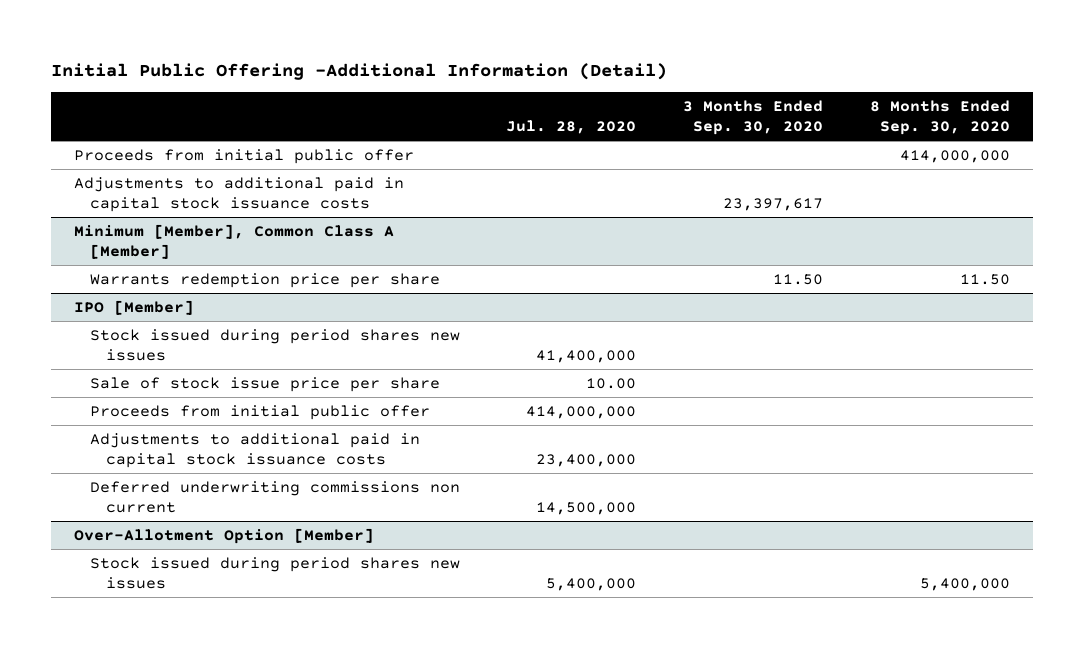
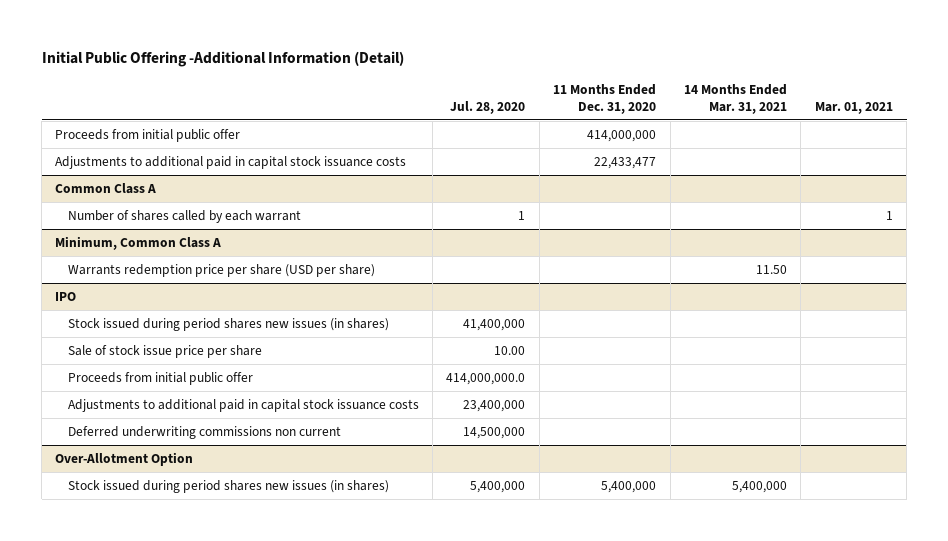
- | Jul. 28, 2020 | 3 Months Ended Sep. 30, 2020 | 8 Months Ended Sep. 30, 2020
+ | Jul. 28, 2020 | 11 Months Ended Dec. 31, 2020 | 14 Months Ended Mar. 31, 2021 | Mar. 01, 2021
- Minimum [Member], Common Class A [Member]
- Warrants redemption price per share | | 11.50 | 11.50
- IPO [Member]
- Stock issued during period shares new issues | 41,400,000 | |
+ Common Class A
+ Number of shares called by each warrant | 1 | | | 1
+ Minimum, Common Class A
+ Warrants redemption price per share (USD per share) | | | 11.50 |
+ IPO
+ Stock issued during period shares new issues (in shares) | 41,400,000 | | |
- Proceeds from initial public offer | 414,000,000 | |
+ Proceeds from initial public offer | 414,000,000.0 | | |
- Over-Allotment Option [Member]
- Stock issued during period shares new issues | 5,400,000 | | 5,400,000
+ Over-Allotment Option
+ Stock issued during period shares new issues (in shares) | 5,400,000 | 5,400,000 | 5,400,000 |

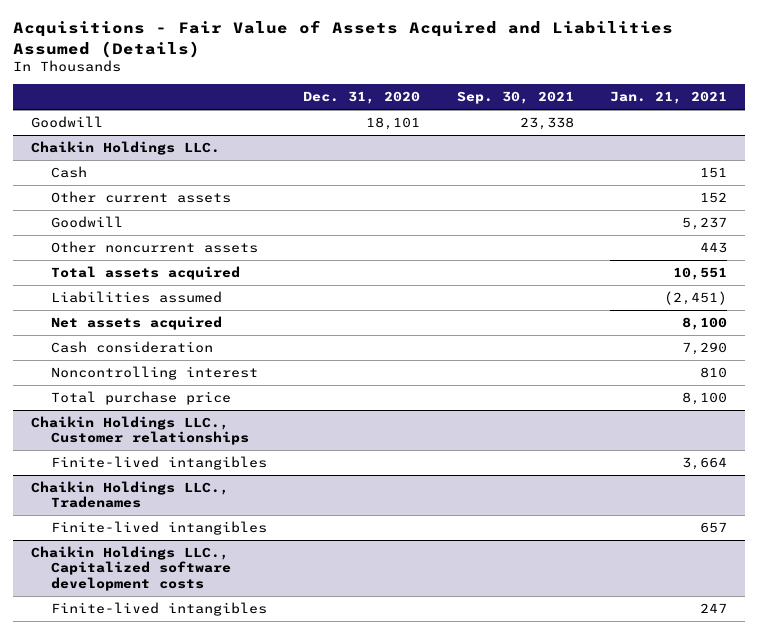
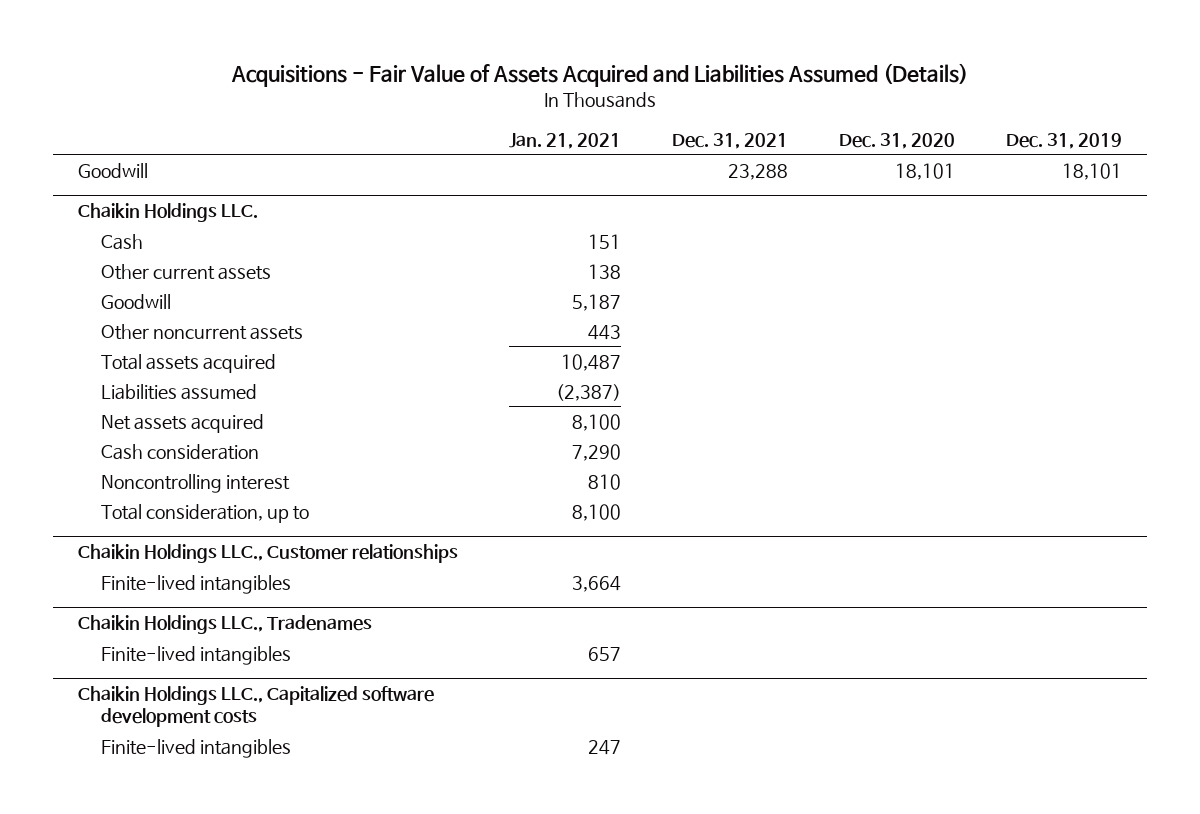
- | Dec. 31, 2020 | Sep. 30, 2021 | Jan. 21, 2021
+ | Jan. 21, 2021 | Dec. 31, 2021 | Dec. 31, 2020 | Dec. 31, 2019
@ Chaikin Holdings LLC.
- Other current assets | | | 152
- Goodwill | | | 5,237
+ Other current assets | 138 | | |
+ Goodwill | 5,187 | | |
- Total assets acquired | | | 10,551
- Liabilities assumed | | | (2,451)
+ Total assets acquired | 10,487 | | |
+ Liabilities assumed | (2,387) | | |
- Total purchase price | | | 8,100
+ Total consideration, up to | 8,100 | | |

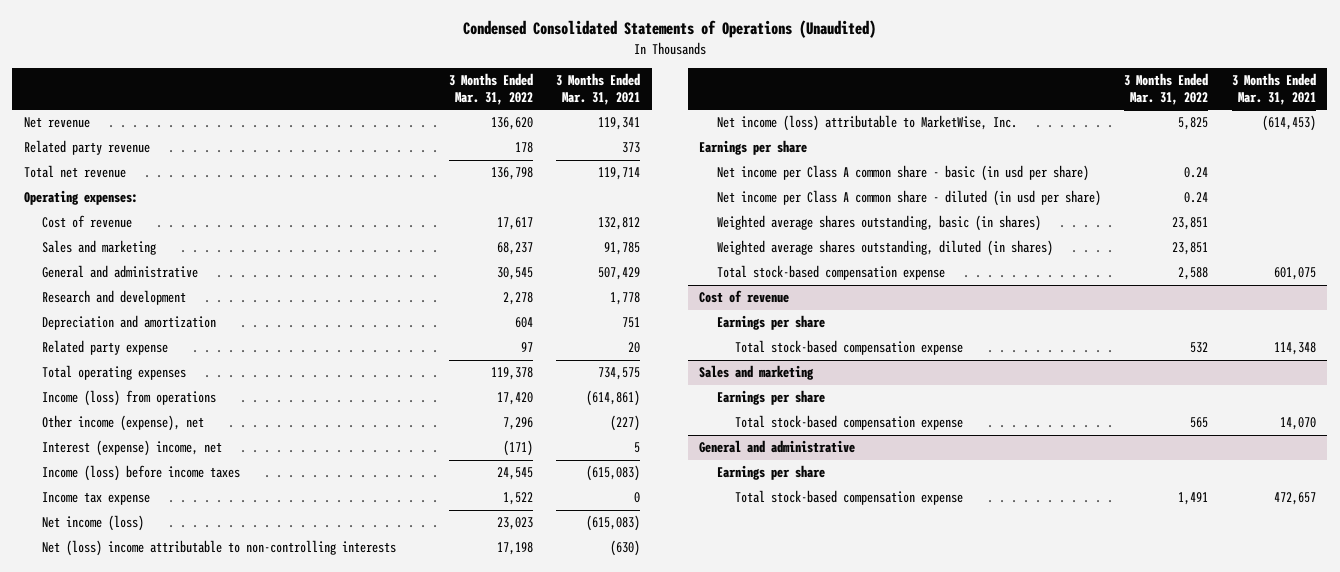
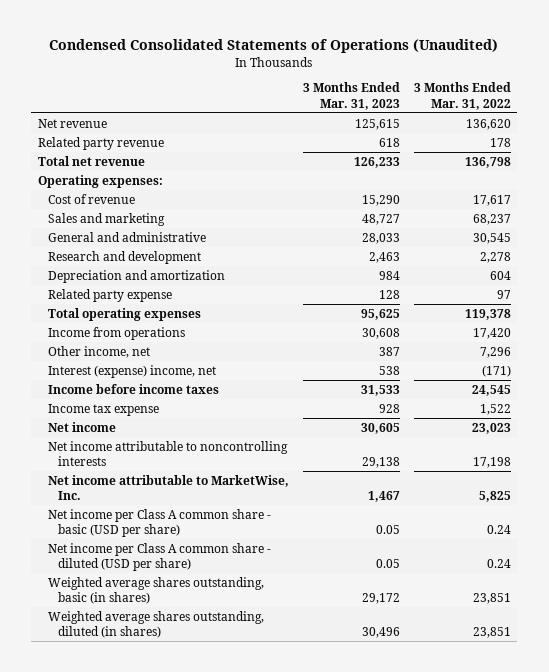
- | 3 Months Ended Mar. 31, 2022 | 3 Months Ended Mar. 31, 2021
+ | 3 Months Ended Mar. 31, 2023 | 3 Months Ended Mar. 31, 2022
- Income (loss) from operations | 17,420 | (614,861)
- Other income (expense), net | 7,296 | (227)
+ Income from operations | 30,608 | 17,420
+ Other income, net | 387 | 7,296
- Income (loss) before income taxes | 24,545 | (615,083)
+ Income before income taxes | 31,533 | 24,545
- Net income (loss) | 23,023 | (615,083)
- Net (loss) income attributable to non-controlling interests | 17,198 | (630)
- Net income (loss) attributable to MarketWise, Inc. | 5,825 | (614,453)
- Earnings per share
- Net income per Class A common share - basic (in usd per share) | 0.24 |
- Net income per Class A common share - diluted (in usd per share) | 0.24 |
+ Net income | 30,605 | 23,023
+ Net income attributable to noncontrolling interests | 29,138 | 17,198
+ Net income attributable to MarketWise, Inc. | 1,467 | 5,825
+ Net income per Class A common share - basic (USD per share) | 0.05 | 0.24
+ Net income per Class A common share - diluted (USD per share) | 0.05 | 0.24
- Total stock-based compensation expense | 2,588 | 601,075
- Cost of revenue
- Earnings per share
- Total stock-based compensation expense | 532 | 114,348
- Sales and marketing
- Earnings per share
- Total stock-based compensation expense | 565 | 14,070
- General and administrative
- Earnings per share
- Total stock-based compensation expense | 1,491 | 472,657

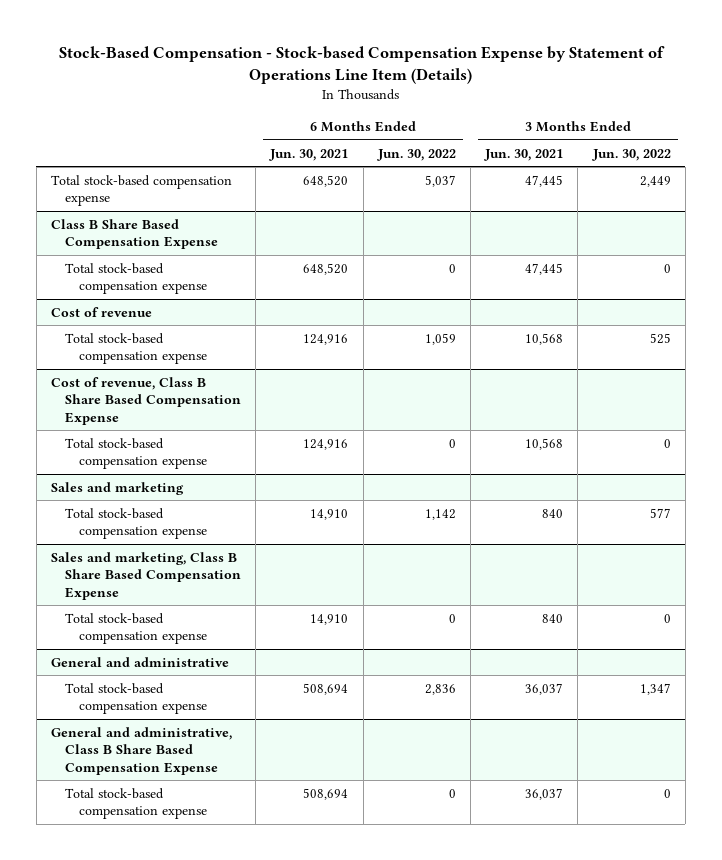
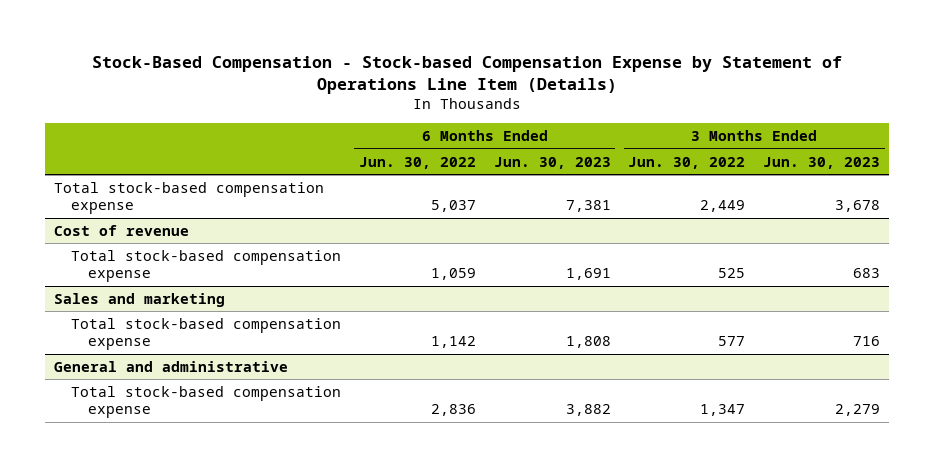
- | 6 Months Ended Jun. 30, 2021 | 6 Months Ended Jun. 30, 2022 | 3 Months Ended Jun. 30, 2021 | 3 Months Ended Jun. 30, 2022
+ | 6 Months Ended Jun. 30, 2022 | 6 Months Ended Jun. 30, 2023 | 3 Months Ended Jun. 30, 2022 | 3 Months Ended Jun. 30, 2023
- Class B Share Based Compensation Expense
- Total stock-based compensation expense | 648,520 | 0 | 47,445 | 0
- Cost of revenue, Class B Share Based Compensation Expense
- Total stock-based compensation expense | 124,916 | 0 | 10,568 | 0
- Sales and marketing, Class B Share Based Compensation Expense
- Total stock-based compensation expense | 14,910 | 0 | 840 | 0
- General and administrative, Class B Share Based Compensation Expense
- Total stock-based compensation expense | 508,694 | 0 | 36,037 | 0

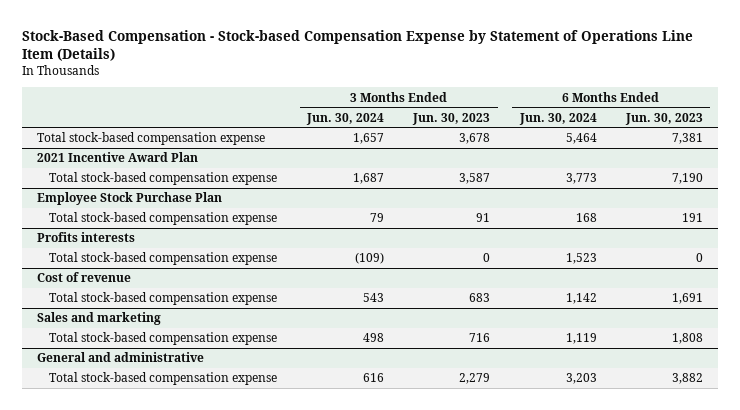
- | 6 Months Ended Jun. 30, 2022 | 6 Months Ended Jun. 30, 2023 | 3 Months Ended Jun. 30, 2022 | 3 Months Ended Jun. 30, 2023
+ | 3 Months Ended Jun. 30, 2024 | 3 Months Ended Jun. 30, 2023 | 6 Months Ended Jun. 30, 2024 | 6 Months Ended Jun. 30, 2023
+ 2021 Incentive Award Plan
+ Total stock-based compensation expense | 1,687 | 3,587 | 3,773 | 7,190
+ Employee Stock Purchase Plan
+ Total stock-based compensation expense | 79 | 91 | 168 | 191
+ Profits interests
+ Total stock-based compensation expense | (109) | 0 | 1,523 | 0

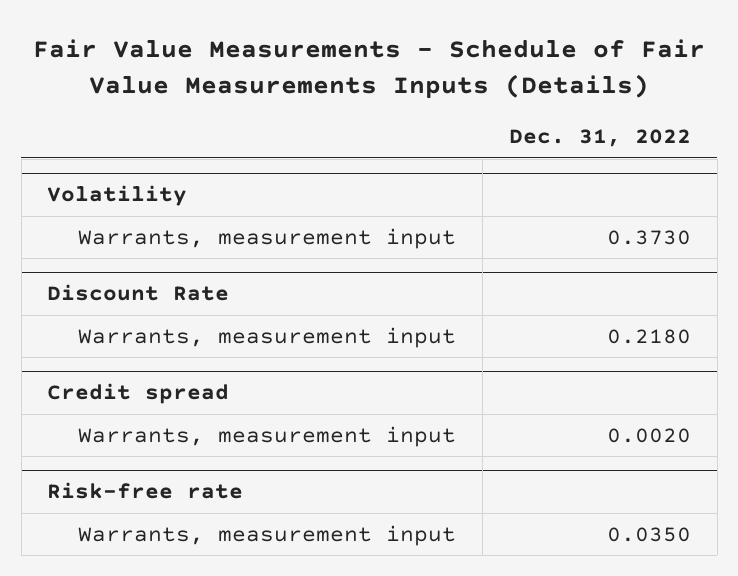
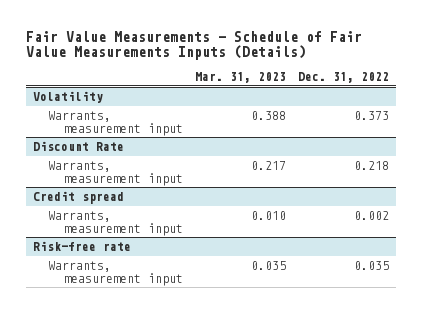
- | Dec. 31, 2022
+ | Mar. 31, 2023 | Dec. 31, 2022
@ Volatility
- Warrants, measurement input | 0.3730
+ Warrants, measurement input | 0.388 | 0.373
@ Discount Rate
- Warrants, measurement input | 0.2180
+ Warrants, measurement input | 0.217 | 0.218
@ Credit spread
- Warrants, measurement input | 0.0020
+ Warrants, measurement input | 0.010 | 0.002
@ Risk-free rate
- Warrants, measurement input | 0.0350
+ Warrants, measurement input | 0.035 | 0.035

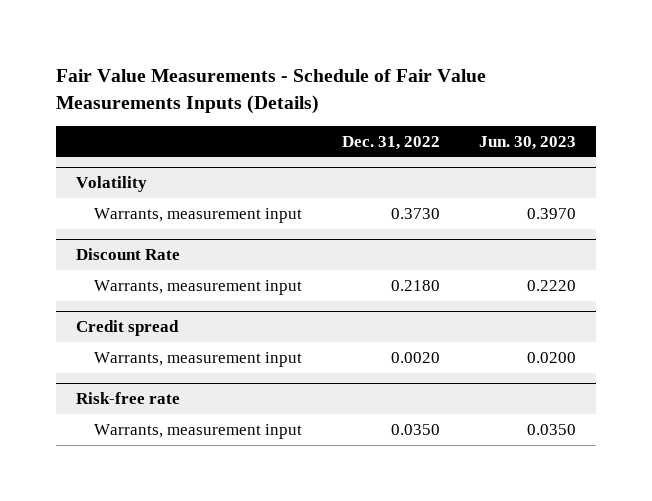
- | Mar. 31, 2023 | Dec. 31, 2022
+ | Dec. 31, 2022 | Jun. 30, 2023
@ Volatility
- Warrants, measurement input | 0.388 | 0.373
+ Warrants, measurement input | 0.3730 | 0.3970
@ Discount Rate
- Warrants, measurement input | 0.217 | 0.218
+ Warrants, measurement input | 0.2180 | 0.2220
@ Credit spread
- Warrants, measurement input | 0.010 | 0.002
+ Warrants, measurement input | 0.0020 | 0.0200
@ Risk-free rate
- Warrants, measurement input | 0.035 | 0.035
+ Warrants, measurement input | 0.0350 | 0.0350

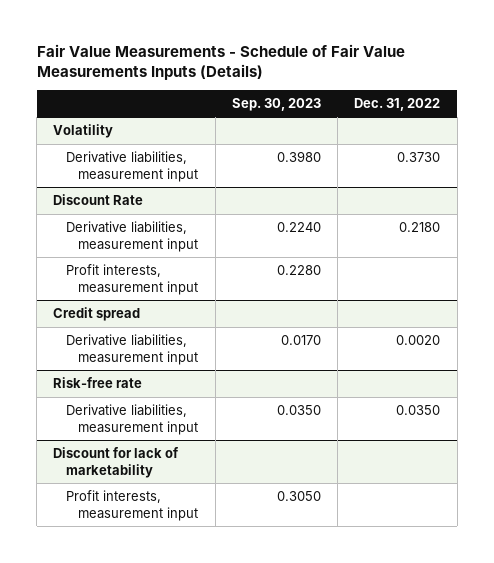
- | Dec. 31, 2022 | Jun. 30, 2023
+ | Sep. 30, 2023 | Dec. 31, 2022
@ Volatility
- Warrants, measurement input | 0.3730 | 0.3970
+ Derivative liabilities, measurement input | 0.3980 | 0.3730
@ Discount Rate
- Warrants, measurement input | 0.2180 | 0.2220
+ Derivative liabilities, measurement input | 0.2240 | 0.2180
+ Profit interests, measurement input | 0.2280 |
@ Credit spread
- Warrants, measurement input | 0.0020 | 0.0200
+ Derivative liabilities, measurement input | 0.0170 | 0.0020
@ Risk-free rate
- Warrants, measurement input | 0.0350 | 0.0350
+ Derivative liabilities, measurement input | 0.0350 | 0.0350
+ Discount for lack of marketability
+ Profit interests, measurement input | 0.3050 |

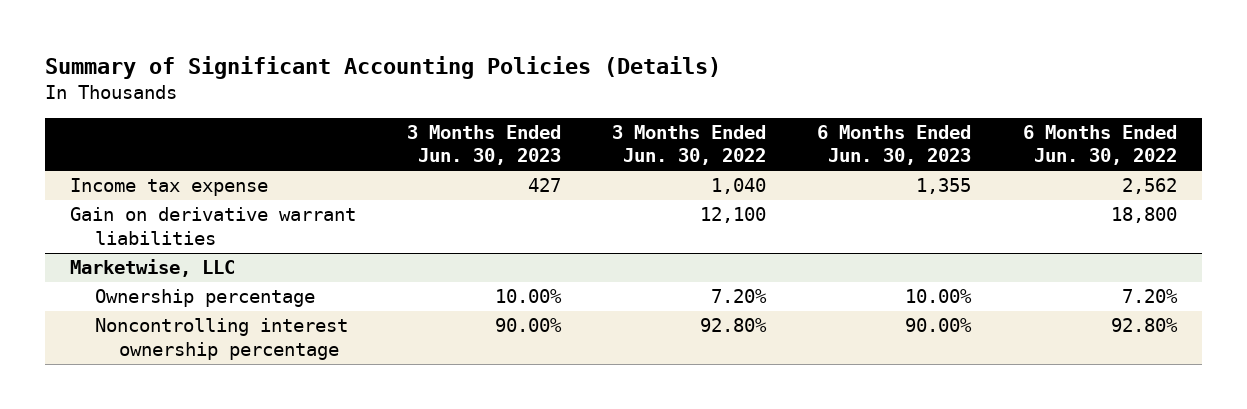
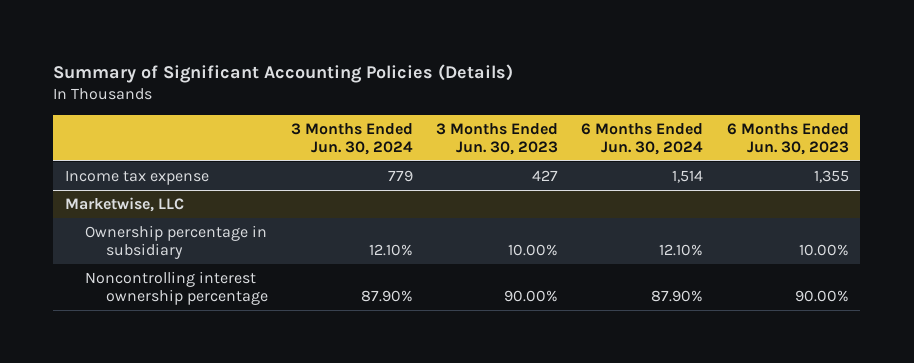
- | 3 Months Ended Jun. 30, 2023 | 3 Months Ended Jun. 30, 2022 | 6 Months Ended Jun. 30, 2023 | 6 Months Ended Jun. 30, 2022
+ | 3 Months Ended Jun. 30, 2024 | 3 Months Ended Jun. 30, 2023 | 6 Months Ended Jun. 30, 2024 | 6 Months Ended Jun. 30, 2023
- Gain on derivative warrant liabilities | | 12,100 | | 18,800
@ Marketwise, LLC
- Ownership percentage | 10.00% | 7.20% | 10.00% | 7.20%
+ Ownership percentage in subsidiary | 12.10% | 10.00% | 12.10% | 10.00%

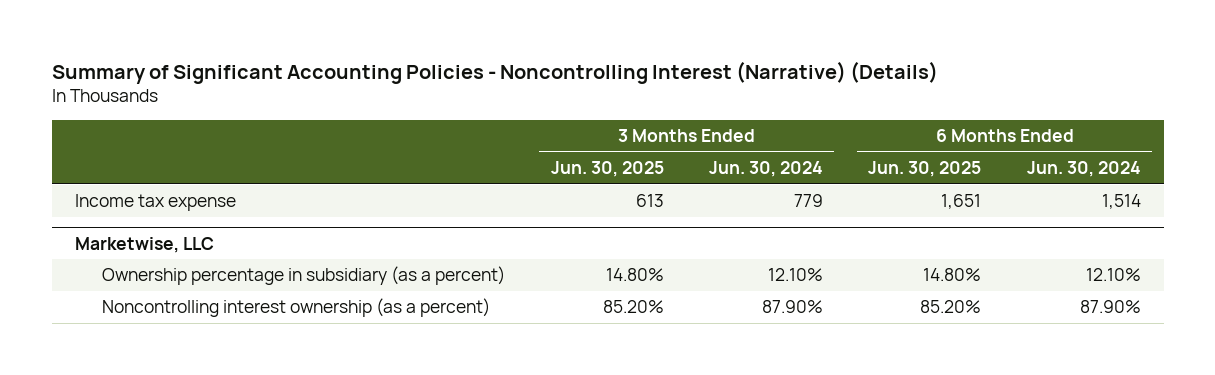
- Summary of Significant Accounting Policies (Details)
+ Summary of Significant Accounting Policies - Noncontrolling Interest (Narrative) (Details)
- | 3 Months Ended Jun. 30, 2024 | 3 Months Ended Jun. 30, 2023 | 6 Months Ended Jun. 30, 2024 | 6 Months Ended Jun. 30, 2023
+ | 3 Months Ended Jun. 30, 2025 | 3 Months Ended Jun. 30, 2024 | 6 Months Ended Jun. 30, 2025 | 6 Months Ended Jun. 30, 2024
@ Marketwise, LLC
- Ownership percentage in subsidiary | 12.10% | 10.00% | 12.10% | 10.00%
- Noncontrolling interest ownership percentage | 87.90% | 90.00% | 87.90% | 90.00%
+ Ownership percentage in subsidiary (as a percent) | 14.80% | 12.10% | 14.80% | 12.10%
+ Noncontrolling interest ownership (as a percent) | 85.20% | 87.90% | 85.20% | 87.90%

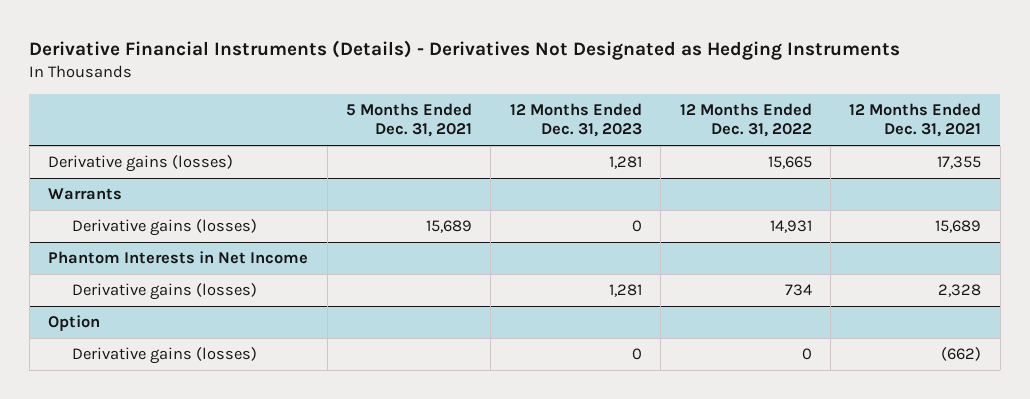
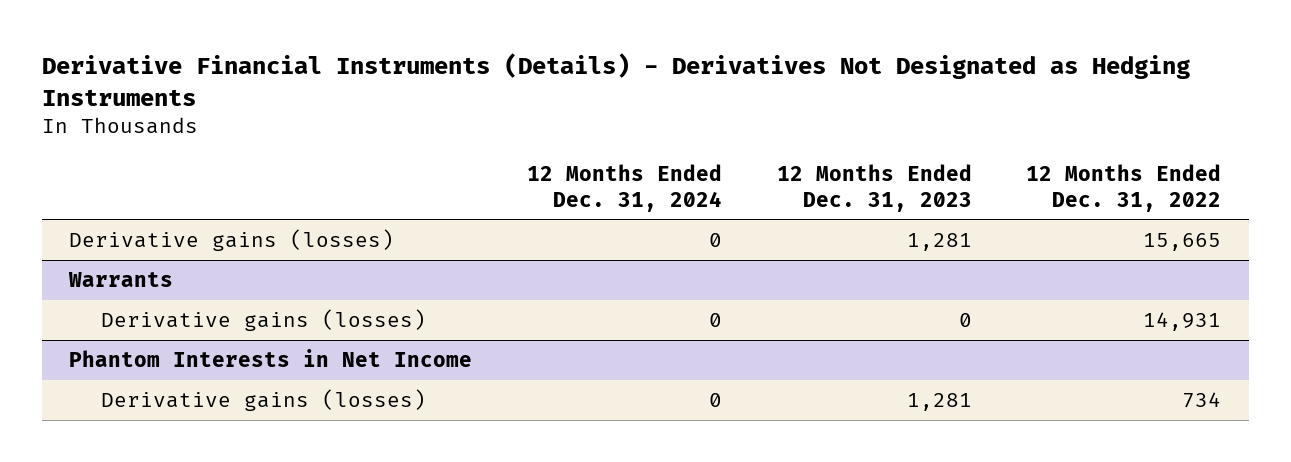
- | 5 Months Ended Dec. 31, 2021 | 12 Months Ended Dec. 31, 2023 | 12 Months Ended Dec. 31, 2022 | 12 Months Ended Dec. 31, 2021
+ | 12 Months Ended Dec. 31, 2024 | 12 Months Ended Dec. 31, 2023 | 12 Months Ended Dec. 31, 2022
- Option
- Derivative gains (losses) | | 0 | 0 | (662)

